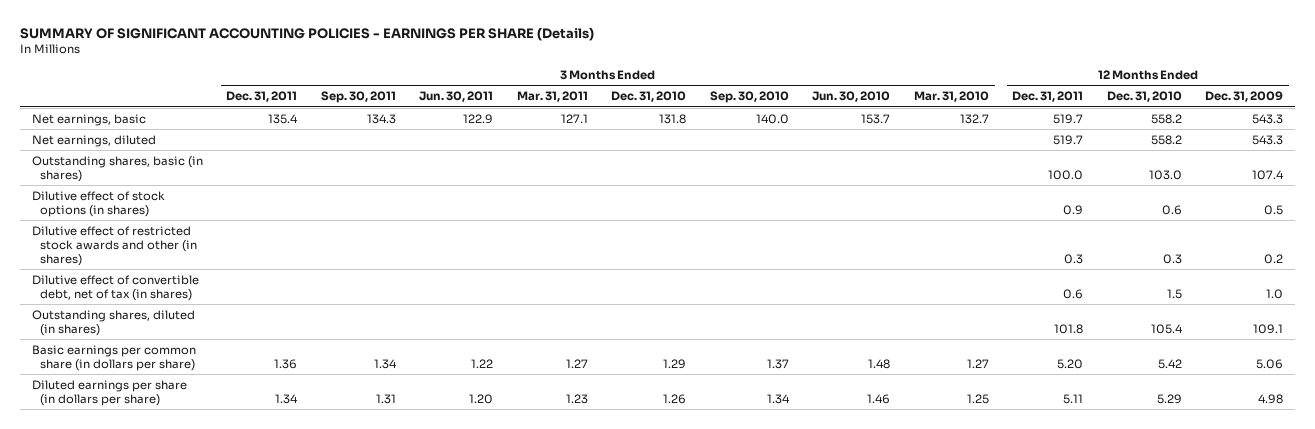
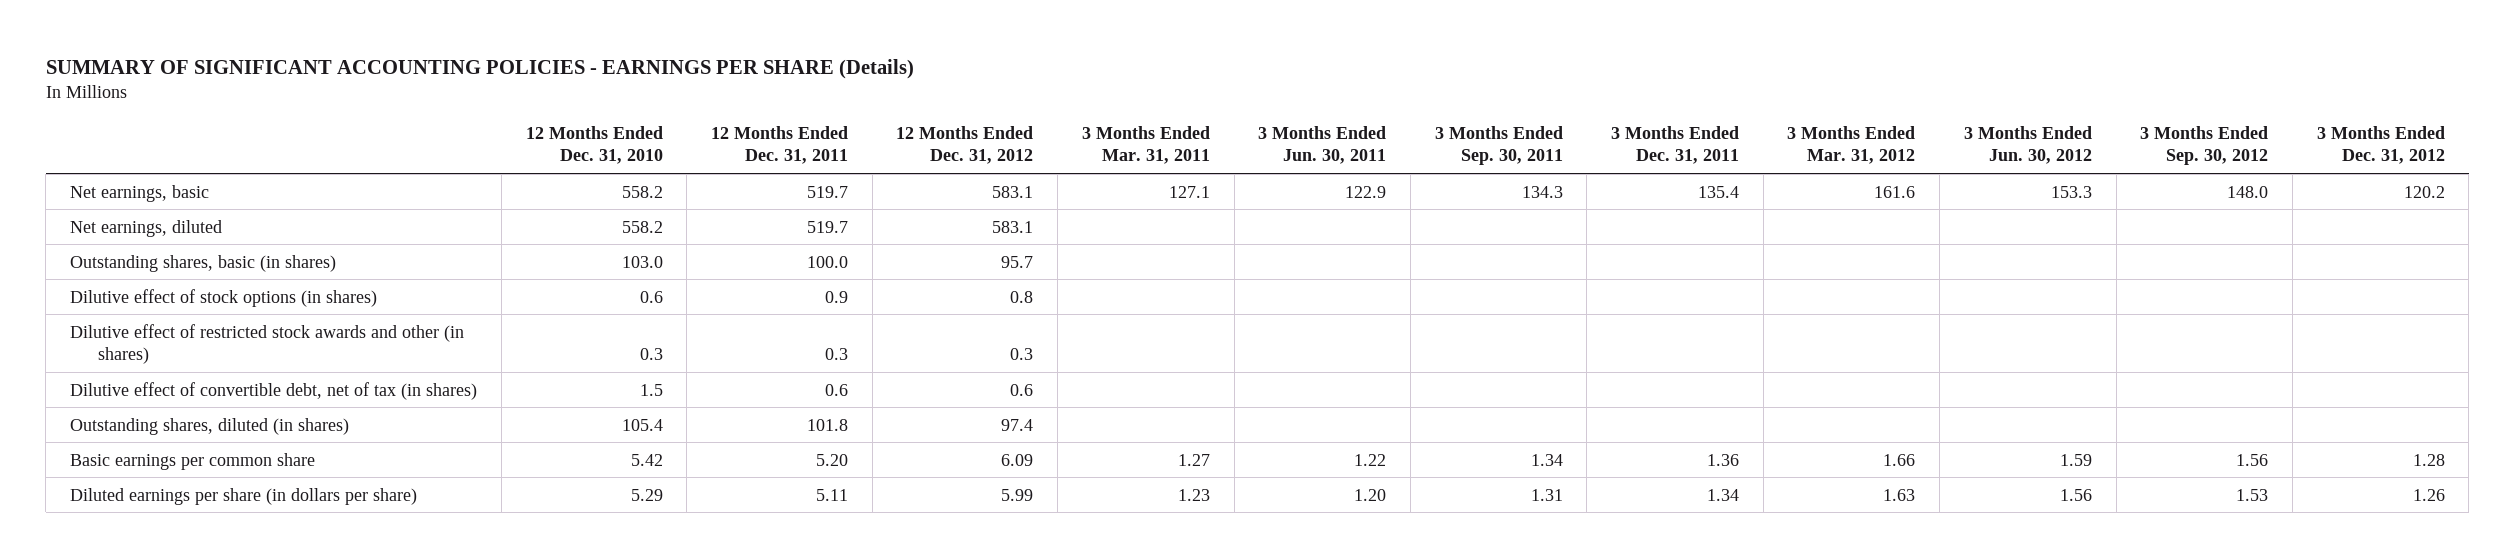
- | 3 Months Ended Dec. 31, 2011 | 3 Months Ended Sep. 30, 2011 | 3 Months Ended Jun. 30, 2011 | 3 Months Ended Mar. 31, 2011 | 3 Months Ended Dec. 31, 2010 | 3 Months Ended Sep. 30, 2010 | 3 Months Ended Jun. 30, 2010 | 3 Months Ended Mar. 31, 2010 | 12 Months Ended Dec. 31, 2011 | 12 Months Ended Dec. 31, 2010 | 12 Months Ended Dec. 31, 2009
+ | 12 Months Ended Dec. 31, 2010 | 12 Months Ended Dec. 31, 2011 | 12 Months Ended Dec. 31, 2012 | 3 Months Ended Mar. 31, 2011 | 3 Months Ended Jun. 30, 2011 | 3 Months Ended Sep. 30, 2011 | 3 Months Ended Dec. 31, 2011 | 3 Months Ended Mar. 31, 2012 | 3 Months Ended Jun. 30, 2012 | 3 Months Ended Sep. 30, 2012 | 3 Months Ended Dec. 31, 2012
- Basic earnings per common share (in dollars per share) | 1.36 | 1.34 | 1.22 | 1.27 | 1.29 | 1.37 | 1.48 | 1.27 | 5.20 | 5.42 | 5.06
+ Basic earnings per common share | 5.42 | 5.20 | 6.09 | 1.27 | 1.22 | 1.34 | 1.36 | 1.66 | 1.59 | 1.56 | 1.28

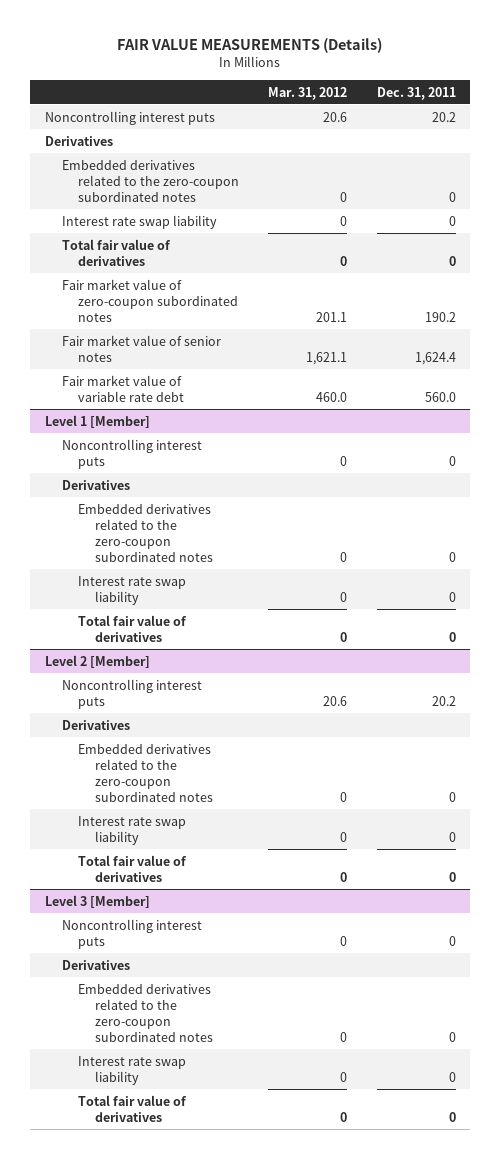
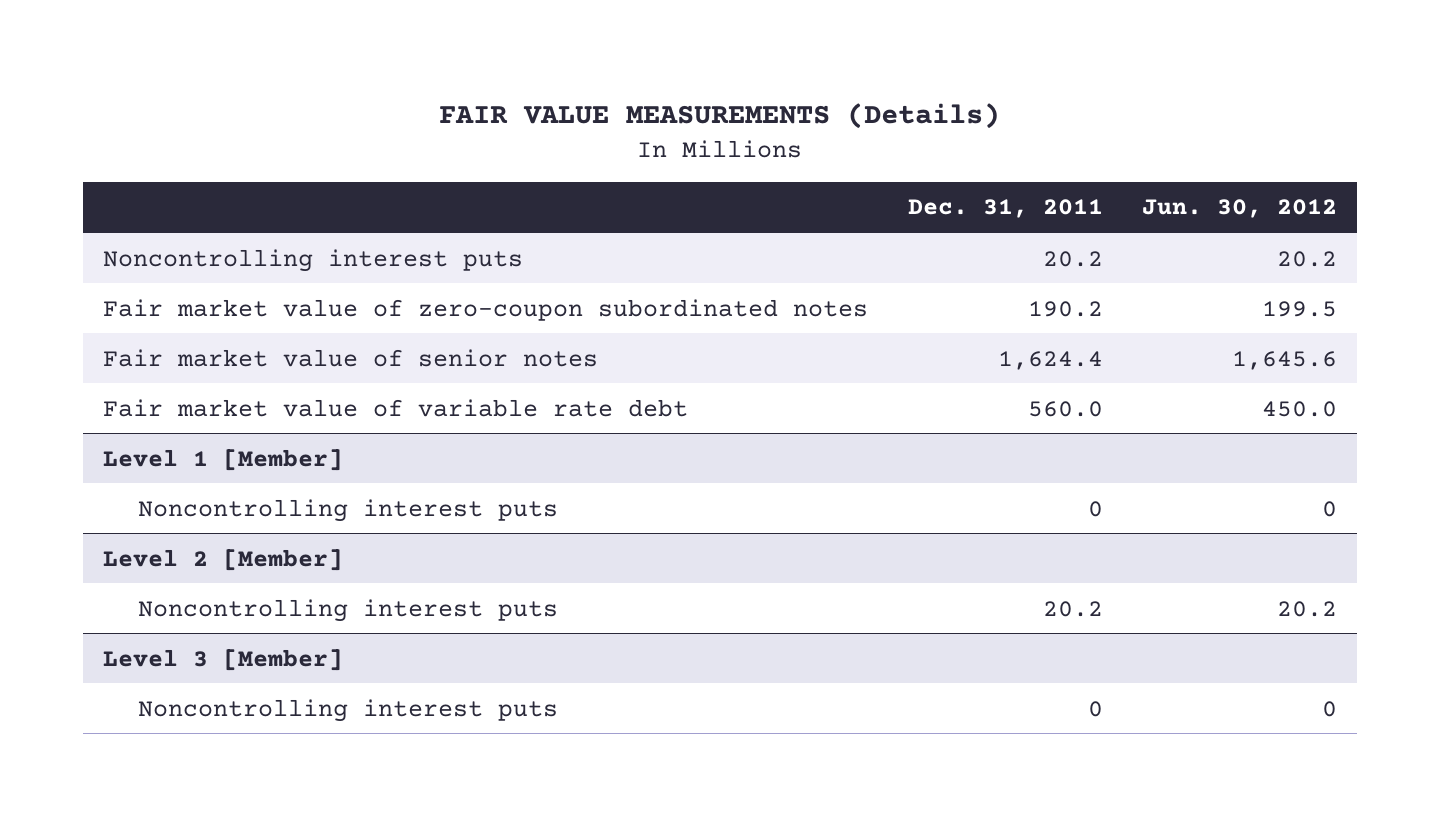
- | Mar. 31, 2012 | Dec. 31, 2011
+ | Dec. 31, 2011 | Jun. 30, 2012
- Derivatives
- Embedded derivatives related to the zero-coupon subordinated notes | 0 | 0
- Interest rate swap liability | 0 | 0
- Total fair value of derivatives | 0 | 0
@ Level 1 [Member]
- Derivatives
- Embedded derivatives related to the zero-coupon subordinated notes | 0 | 0
- Interest rate swap liability | 0 | 0
- Total fair value of derivatives | 0 | 0
@ Level 2 [Member]
- Derivatives
- Embedded derivatives related to the zero-coupon subordinated notes | 0 | 0
- Interest rate swap liability | 0 | 0
- Total fair value of derivatives | 0 | 0
@ Level 3 [Member]
- Derivatives
- Embedded derivatives related to the zero-coupon subordinated notes | 0 | 0
- Interest rate swap liability | 0 | 0
- Total fair value of derivatives | 0 | 0

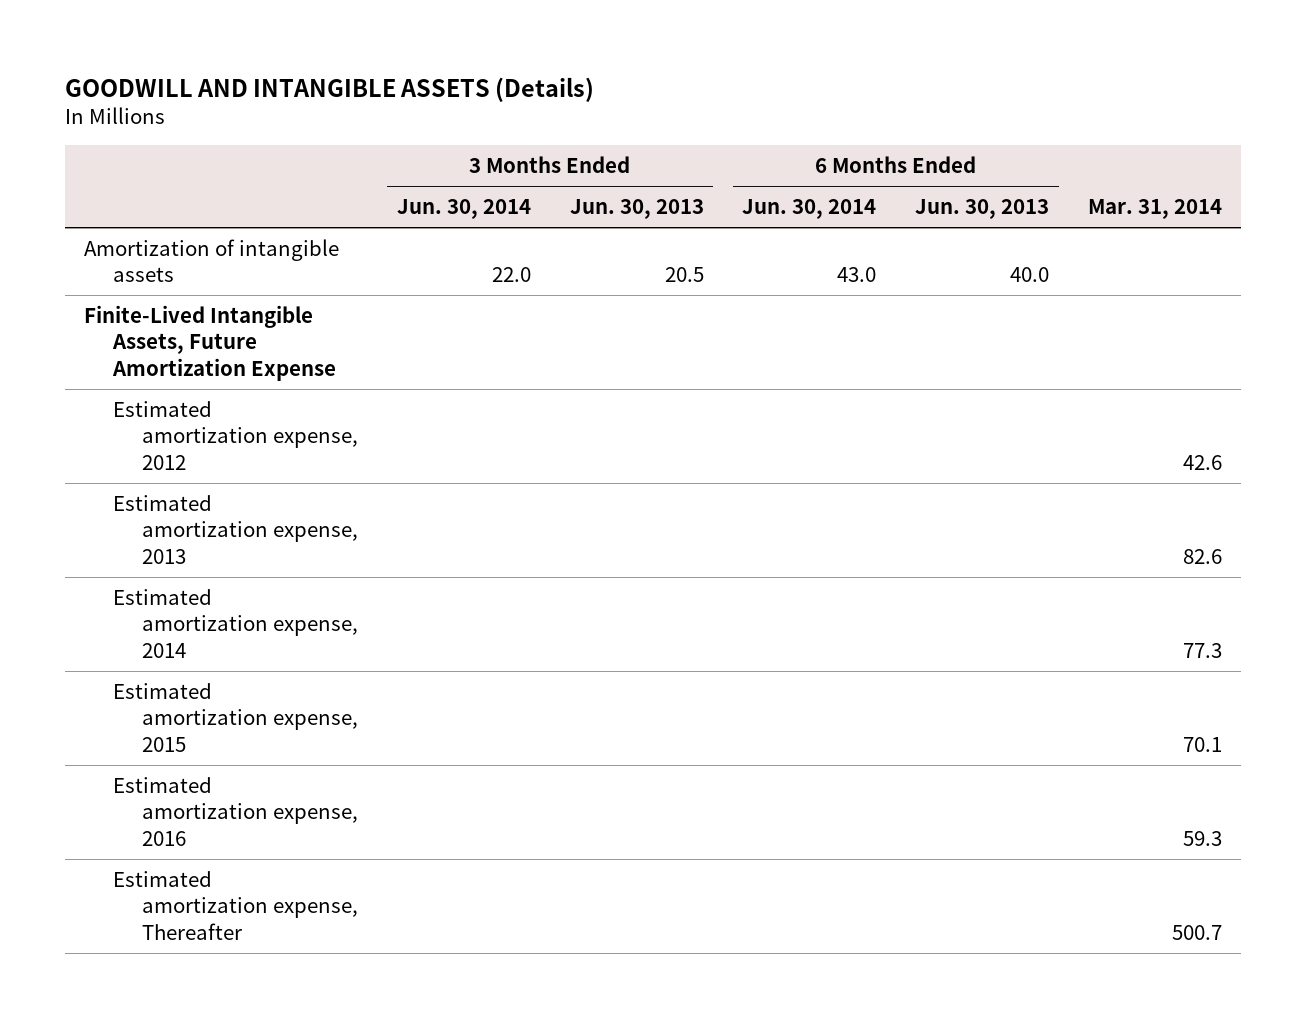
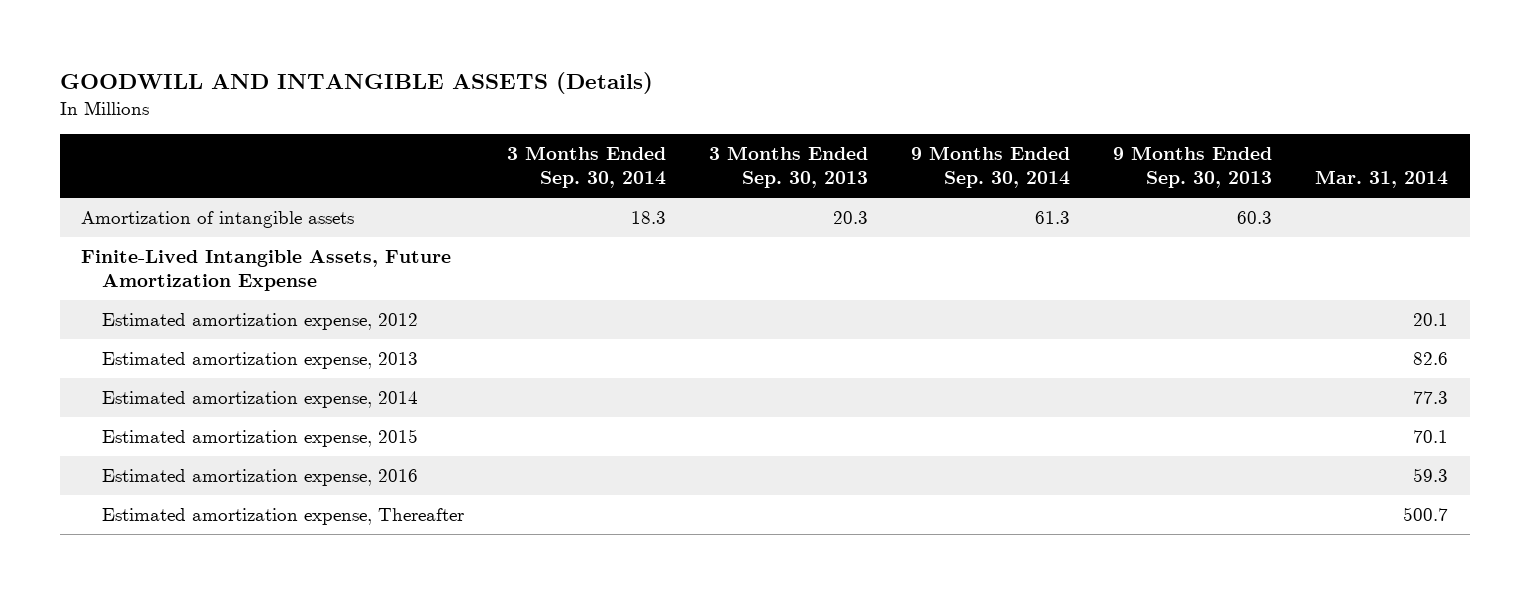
- | 3 Months Ended Jun. 30, 2014 | 3 Months Ended Jun. 30, 2013 | 6 Months Ended Jun. 30, 2014 | 6 Months Ended Jun. 30, 2013 | Mar. 31, 2014
+ | 3 Months Ended Sep. 30, 2014 | 3 Months Ended Sep. 30, 2013 | 9 Months Ended Sep. 30, 2014 | 9 Months Ended Sep. 30, 2013 | Mar. 31, 2014
- Estimated amortization expense, 2012 | | | | | 42.6
+ Estimated amortization expense, 2012 | | | | | 20.1

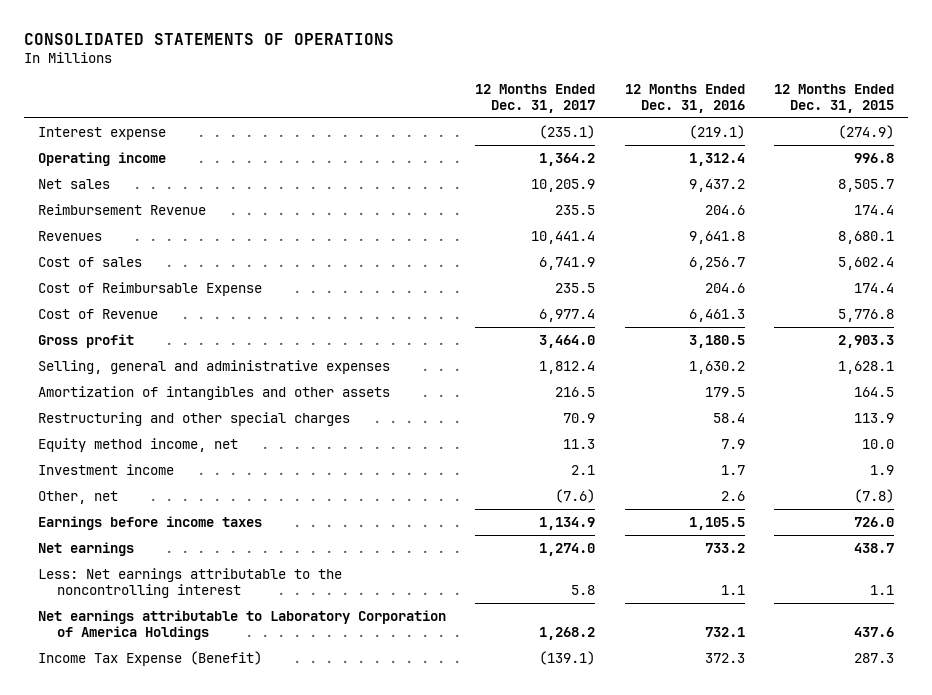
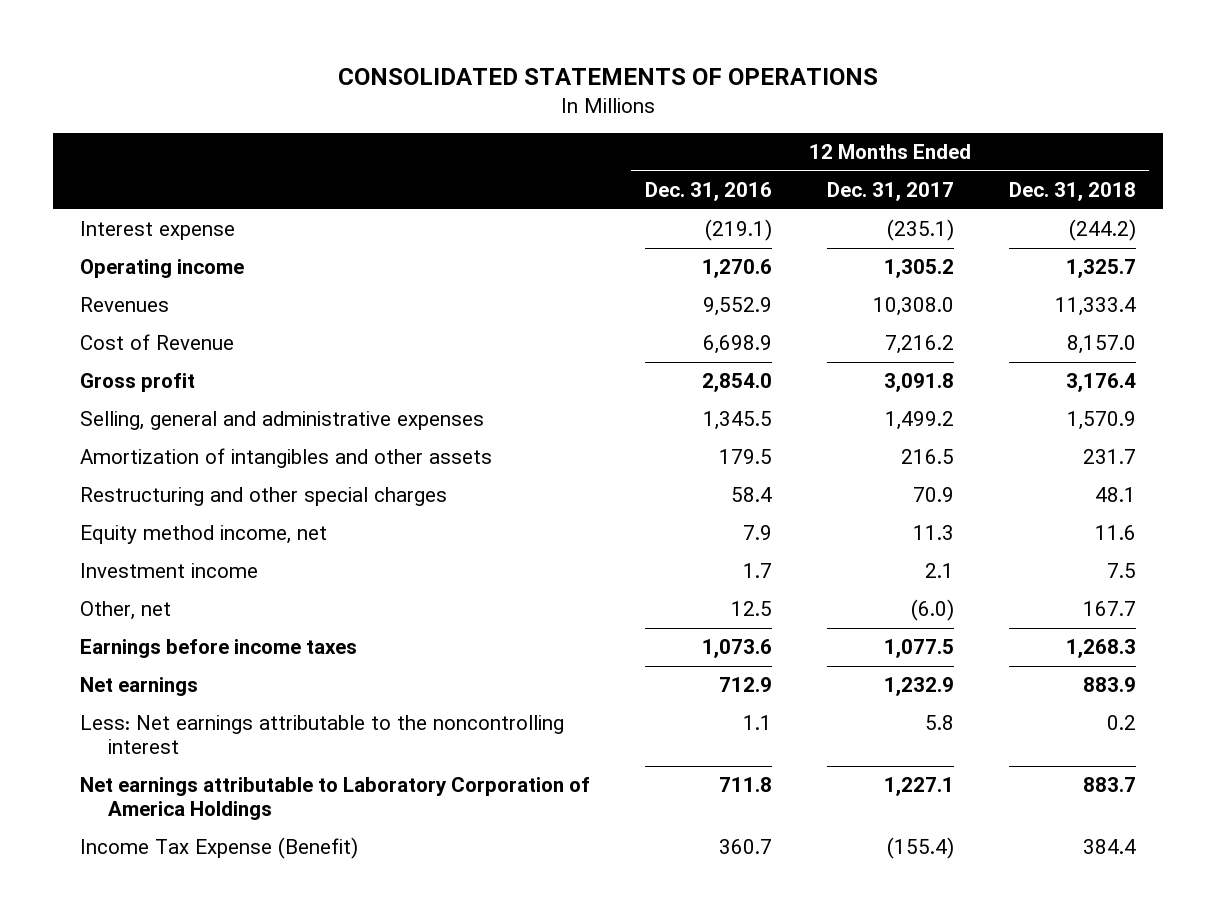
- | 12 Months Ended Dec. 31, 2017 | 12 Months Ended Dec. 31, 2016 | 12 Months Ended Dec. 31, 2015
+ | 12 Months Ended Dec. 31, 2016 | 12 Months Ended Dec. 31, 2017 | 12 Months Ended Dec. 31, 2018
- Operating income | 1,364.2 | 1,312.4 | 996.8
- Net sales | 10,205.9 | 9,437.2 | 8,505.7
- Reimbursement Revenue | 235.5 | 204.6 | 174.4
- Revenues | 10,441.4 | 9,641.8 | 8,680.1
- Cost of sales | 6,741.9 | 6,256.7 | 5,602.4
- Cost of Reimbursable Expense | 235.5 | 204.6 | 174.4
- Cost of Revenue | 6,977.4 | 6,461.3 | 5,776.8
- Gross profit | 3,464.0 | 3,180.5 | 2,903.3
- Selling, general and administrative expenses | 1,812.4 | 1,630.2 | 1,628.1
+ Operating income | 1,270.6 | 1,305.2 | 1,325.7
+ Revenues | 9,552.9 | 10,308.0 | 11,333.4
+ Cost of Revenue | 6,698.9 | 7,216.2 | 8,157.0
+ Gross profit | 2,854.0 | 3,091.8 | 3,176.4
+ Selling, general and administrative expenses | 1,345.5 | 1,499.2 | 1,570.9
- Other, net | (7.6) | 2.6 | (7.8)
- Earnings before income taxes | 1,134.9 | 1,105.5 | 726.0
- Net earnings | 1,274.0 | 733.2 | 438.7
+ Other, net | 12.5 | (6.0) | 167.7
+ Earnings before income taxes | 1,073.6 | 1,077.5 | 1,268.3
+ Net earnings | 712.9 | 1,232.9 | 883.9
- Net earnings attributable to Laboratory Corporation of America Holdings | 1,268.2 | 732.1 | 437.6
- Income Tax Expense (Benefit) | (139.1) | 372.3 | 287.3
+ Net earnings attributable to Laboratory Corporation of America Holdings | 711.8 | 1,227.1 | 883.7
+ Income Tax Expense (Benefit) | 360.7 | (155.4) | 384.4

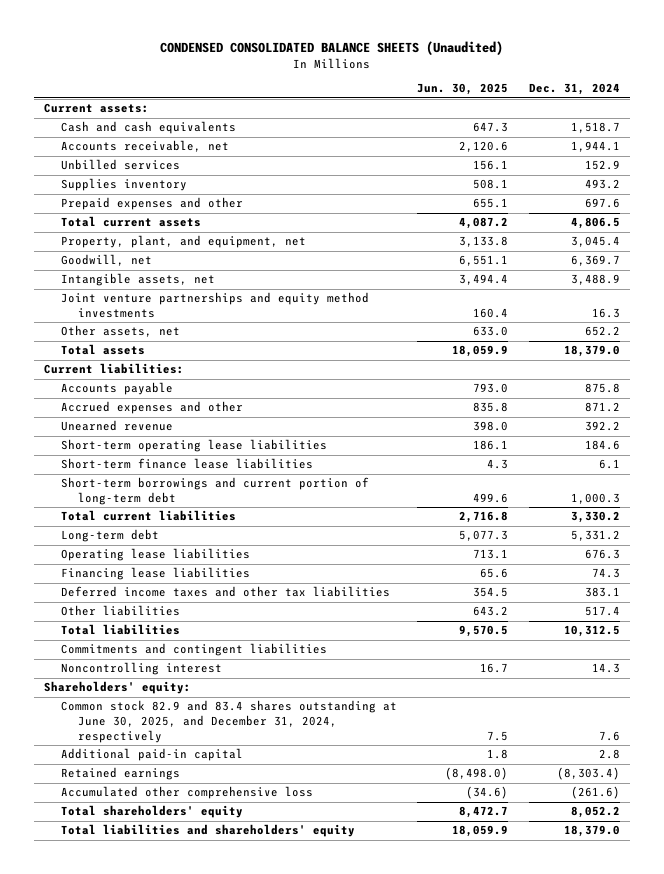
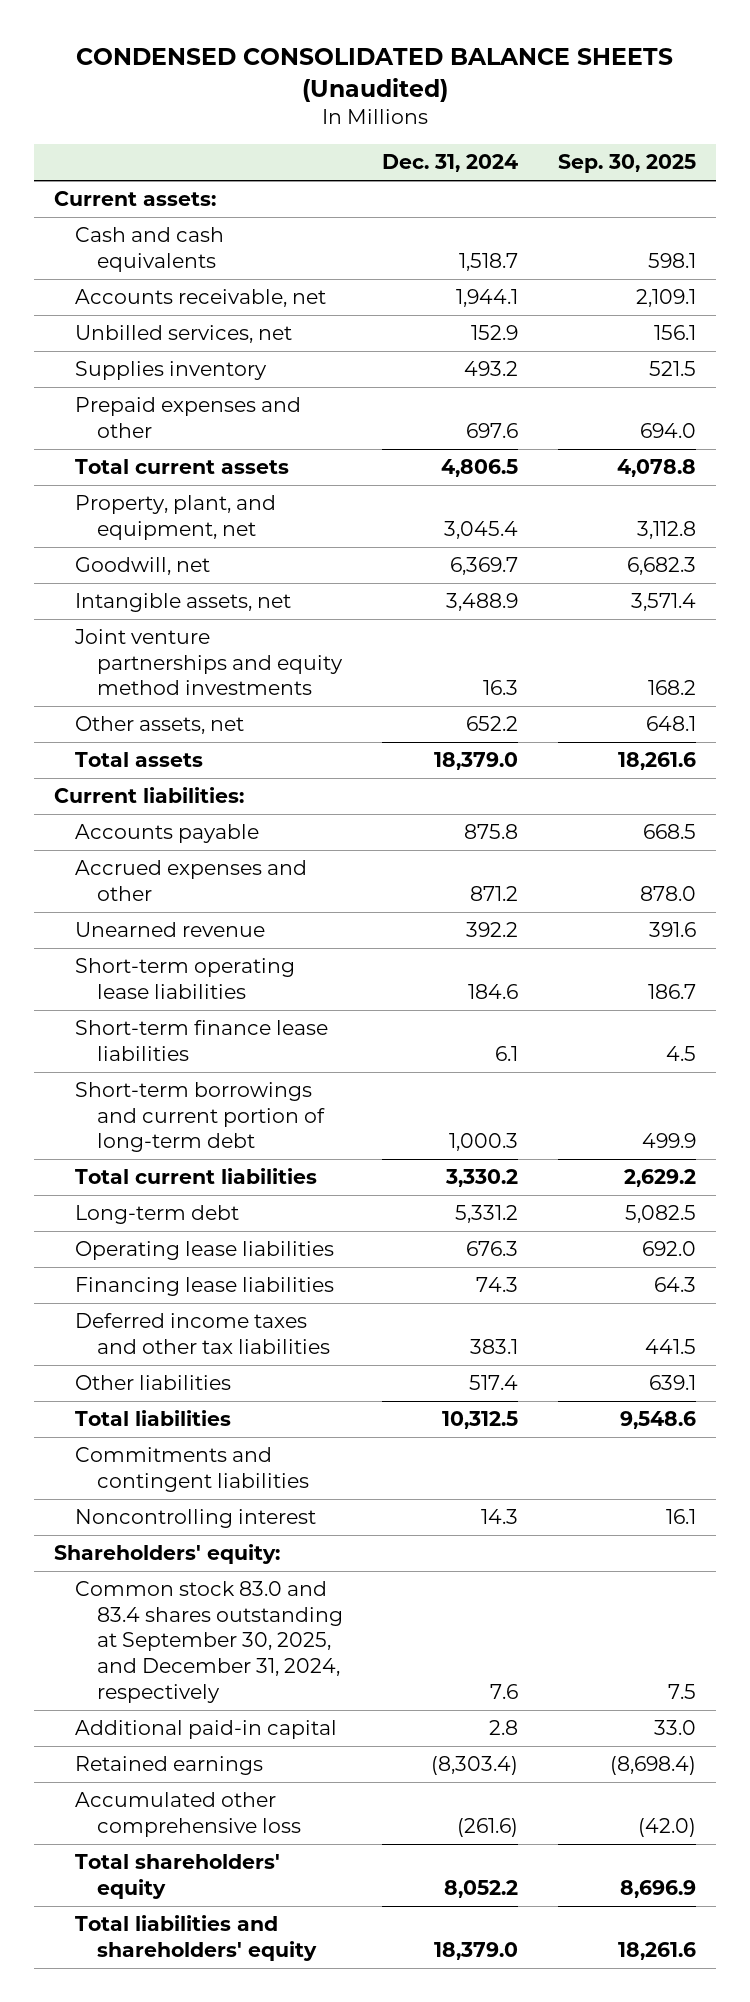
- | Jun. 30, 2025 | Dec. 31, 2024
+ | Dec. 31, 2024 | Sep. 30, 2025
- Unbilled services | 156.1 | 152.9
+ Unbilled services, net | 152.9 | 156.1
- Common stock 82.9 and 83.4 shares outstanding at June 30, 2025, and December 31, 2024, respectively | 7.5 | 7.6
+ Common stock 83.0 and 83.4 shares outstanding at September 30, 2025, and December 31, 2024, respectively | 7.6 | 7.5

